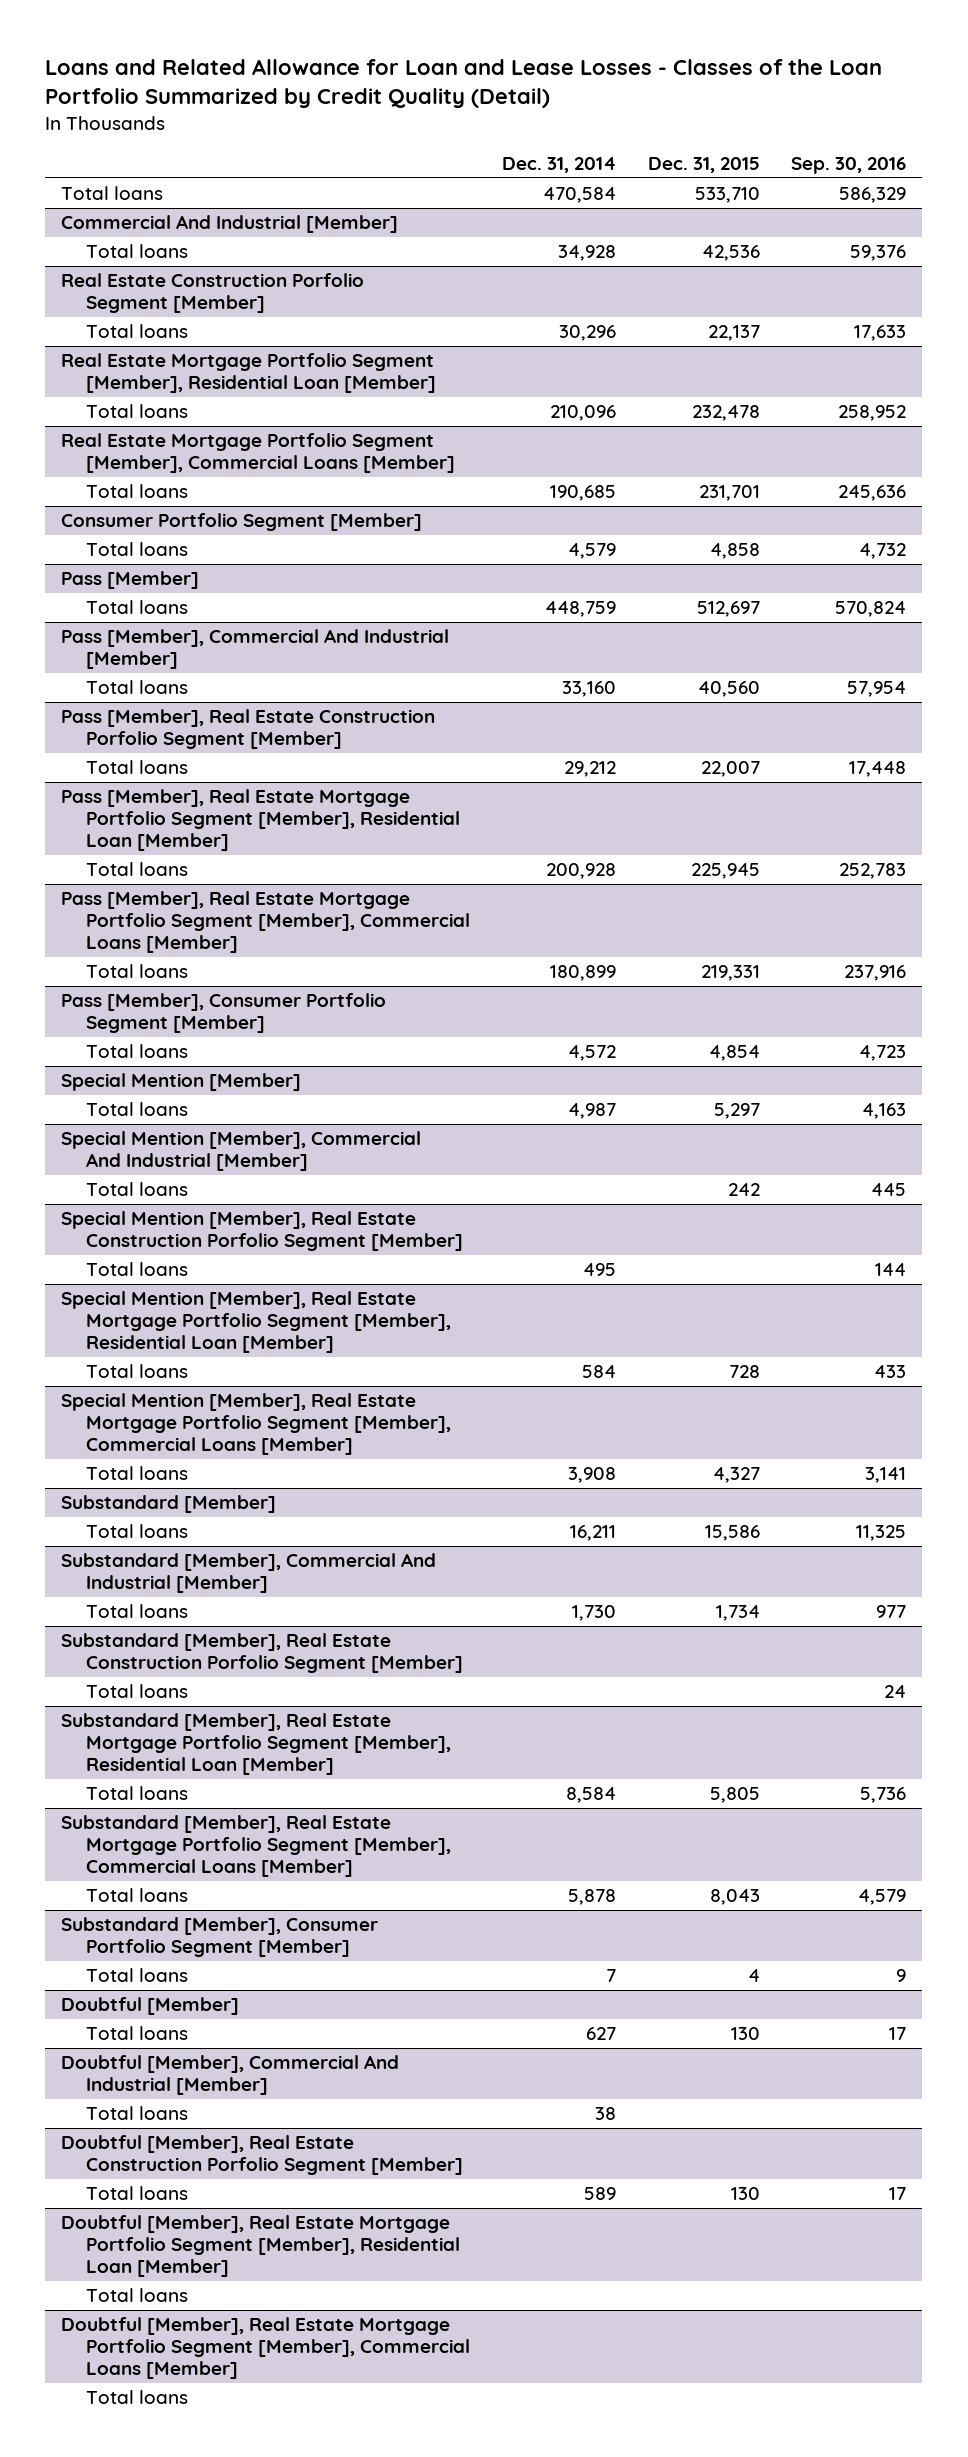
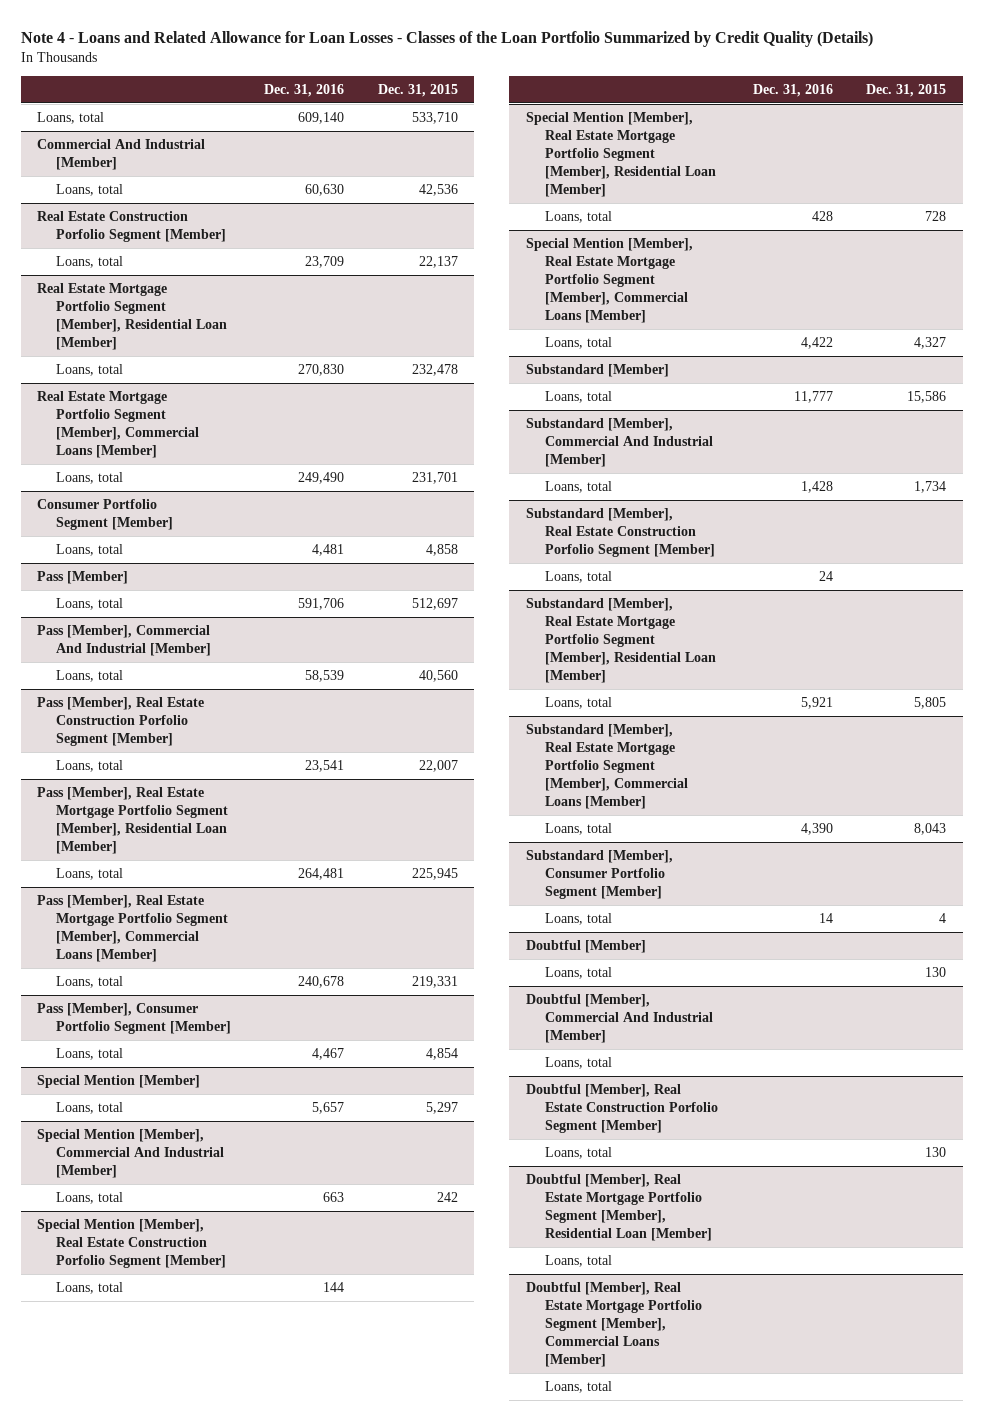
- Loans and Related Allowance for Loan and Lease Losses - Classes of the Loan Portfolio Summarized by Credit Quality (Detail)
+ Note 4 - Loans and Related Allowance for Loan Losses - Classes of the Loan Portfolio Summarized by Credit Quality (Details)
- | Dec. 31, 2014 | Dec. 31, 2015 | Sep. 30, 2016
+ | Dec. 31, 2016 | Dec. 31, 2015
- Total loans | 470,584 | 533,710 | 586,329
+ Loans, total | 609,140 | 533,710
@ Commercial And Industrial [Member]
- Total loans | 34,928 | 42,536 | 59,376
+ Loans, total | 60,630 | 42,536
@ Real Estate Construction Porfolio Segment [Member]
- Total loans | 30,296 | 22,137 | 17,633
+ Loans, total | 23,709 | 22,137
@ Real Estate Mortgage Portfolio Segment [Member], Residential Loan [Member]
- Total loans | 210,096 | 232,478 | 258,952
+ Loans, total | 270,830 | 232,478
@ Real Estate Mortgage Portfolio Segment [Member], Commercial Loans [Member]
- Total loans | 190,685 | 231,701 | 245,636
+ Loans, total | 249,490 | 231,701
@ Consumer Portfolio Segment [Member]
- Total loans | 4,579 | 4,858 | 4,732
+ Loans, total | 4,481 | 4,858
@ Pass [Member]
- Total loans | 448,759 | 512,697 | 570,824
+ Loans, total | 591,706 | 512,697
@ Pass [Member], Commercial And Industrial [Member]
- Total loans | 33,160 | 40,560 | 57,954
+ Loans, total | 58,539 | 40,560
@ Pass [Member], Real Estate Construction Porfolio Segment [Member]
- Total loans | 29,212 | 22,007 | 17,448
+ Loans, total | 23,541 | 22,007
@ Pass [Member], Real Estate Mortgage Portfolio Segment [Member], Residential Loan [Member]
- Total loans | 200,928 | 225,945 | 252,783
+ Loans, total | 264,481 | 225,945
@ Pass [Member], Real Estate Mortgage Portfolio Segment [Member], Commercial Loans [Member]
- Total loans | 180,899 | 219,331 | 237,916
+ Loans, total | 240,678 | 219,331
@ Pass [Member], Consumer Portfolio Segment [Member]
- Total loans | 4,572 | 4,854 | 4,723
+ Loans, total | 4,467 | 4,854
@ Special Mention [Member]
- Total loans | 4,987 | 5,297 | 4,163
+ Loans, total | 5,657 | 5,297
@ Special Mention [Member], Commercial And Industrial [Member]
- Total loans | | 242 | 445
+ Loans, total | 663 | 242
@ Special Mention [Member], Real Estate Construction Porfolio Segment [Member]
- Total loans | 495 | | 144
+ Loans, total | 144 |
@ Special Mention [Member], Real Estate Mortgage Portfolio Segment [Member], Residential Loan [Member]
- Total loans | 584 | 728 | 433
+ Loans, total | 428 | 728
@ Special Mention [Member], Real Estate Mortgage Portfolio Segment [Member], Commercial Loans [Member]
- Total loans | 3,908 | 4,327 | 3,141
+ Loans, total | 4,422 | 4,327
@ Substandard [Member]
- Total loans | 16,211 | 15,586 | 11,325
+ Loans, total | 11,777 | 15,586
@ Substandard [Member], Commercial And Industrial [Member]
- Total loans | 1,730 | 1,734 | 977
+ Loans, total | 1,428 | 1,734
@ Substandard [Member], Real Estate Construction Porfolio Segment [Member]
- Total loans | | | 24
+ Loans, total | 24 |
@ Substandard [Member], Real Estate Mortgage Portfolio Segment [Member], Residential Loan [Member]
- Total loans | 8,584 | 5,805 | 5,736
+ Loans, total | 5,921 | 5,805
@ Substandard [Member], Real Estate Mortgage Portfolio Segment [Member], Commercial Loans [Member]
- Total loans | 5,878 | 8,043 | 4,579
+ Loans, total | 4,390 | 8,043
@ Substandard [Member], Consumer Portfolio Segment [Member]
- Total loans | 7 | 4 | 9
+ Loans, total | 14 | 4
@ Doubtful [Member]
- Total loans | 627 | 130 | 17
+ Loans, total | | 130
@ Doubtful [Member], Commercial And Industrial [Member]
- Total loans | 38 | |
+ Loans, total
@ Doubtful [Member], Real Estate Construction Porfolio Segment [Member]
- Total loans | 589 | 130 | 17
+ Loans, total | | 130
@ Doubtful [Member], Real Estate Mortgage Portfolio Segment [Member], Residential Loan [Member]
- Total loans
+ Loans, total
@ Doubtful [Member], Real Estate Mortgage Portfolio Segment [Member], Commercial Loans [Member]
- Total loans
+ Loans, total

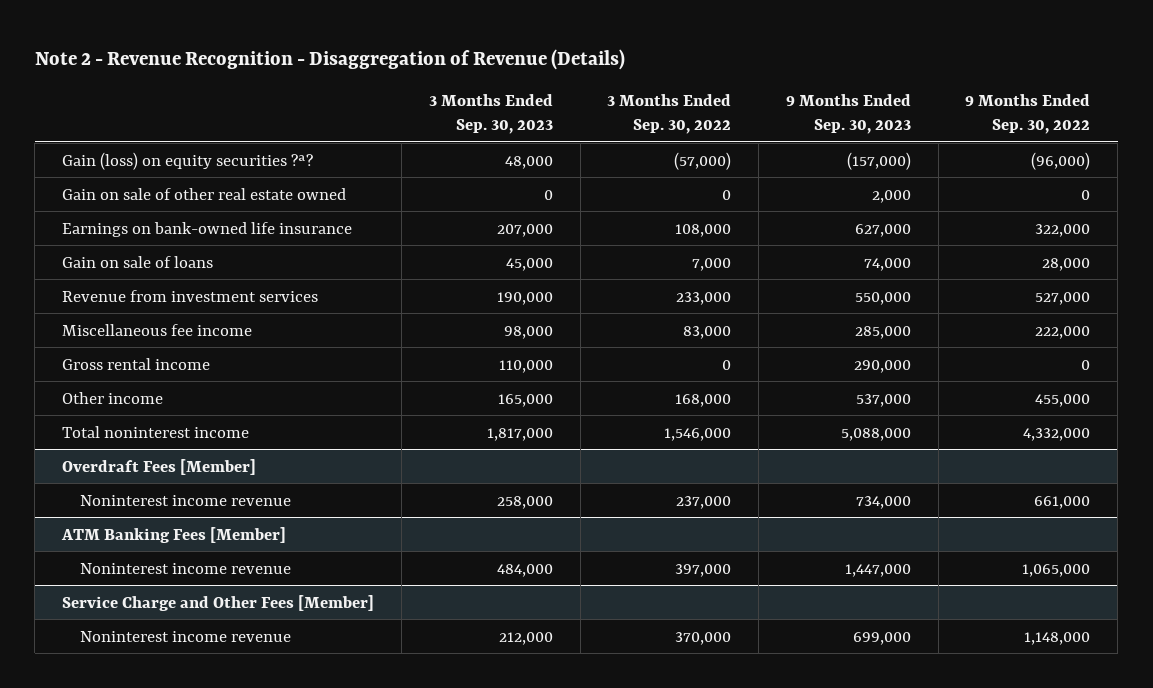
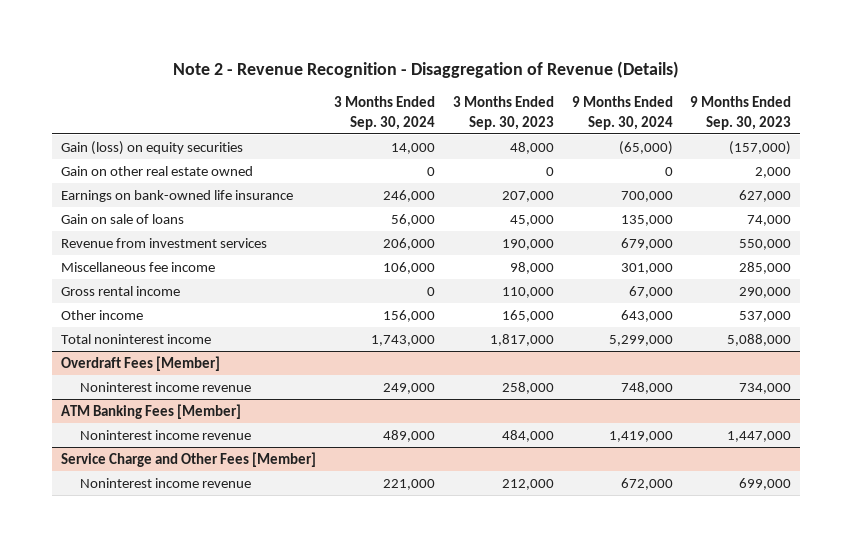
- | 3 Months Ended Sep. 30, 2023 | 3 Months Ended Sep. 30, 2022 | 9 Months Ended Sep. 30, 2023 | 9 Months Ended Sep. 30, 2022
+ | 3 Months Ended Sep. 30, 2024 | 3 Months Ended Sep. 30, 2023 | 9 Months Ended Sep. 30, 2024 | 9 Months Ended Sep. 30, 2023
- Gain (loss) on equity securities ?ª? | 48,000 | (57,000) | (157,000) | (96,000)
- Gain on sale of other real estate owned | 0 | 0 | 2,000 | 0
+ Gain (loss) on equity securities | 14,000 | 48,000 | (65,000) | (157,000)
+ Gain on other real estate owned | 0 | 0 | 0 | 2,000

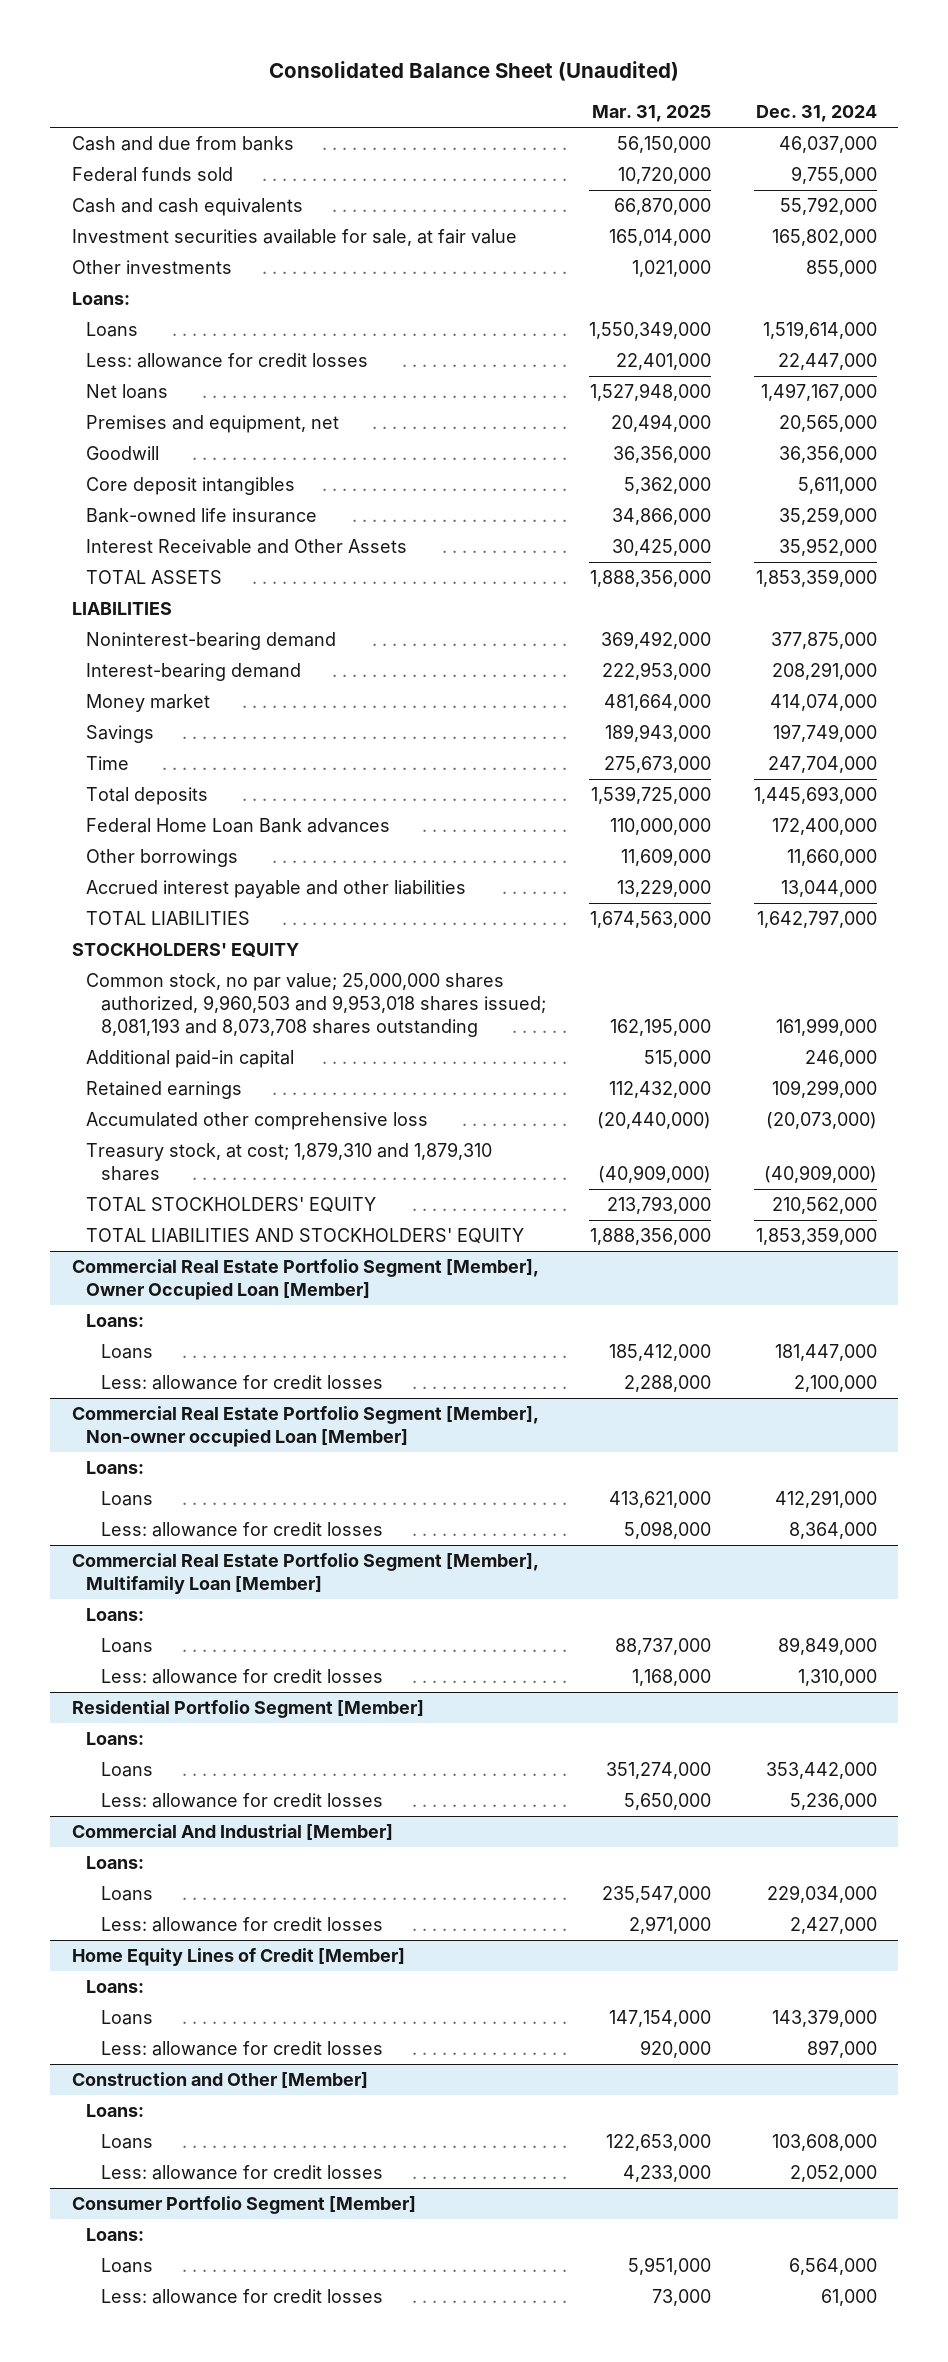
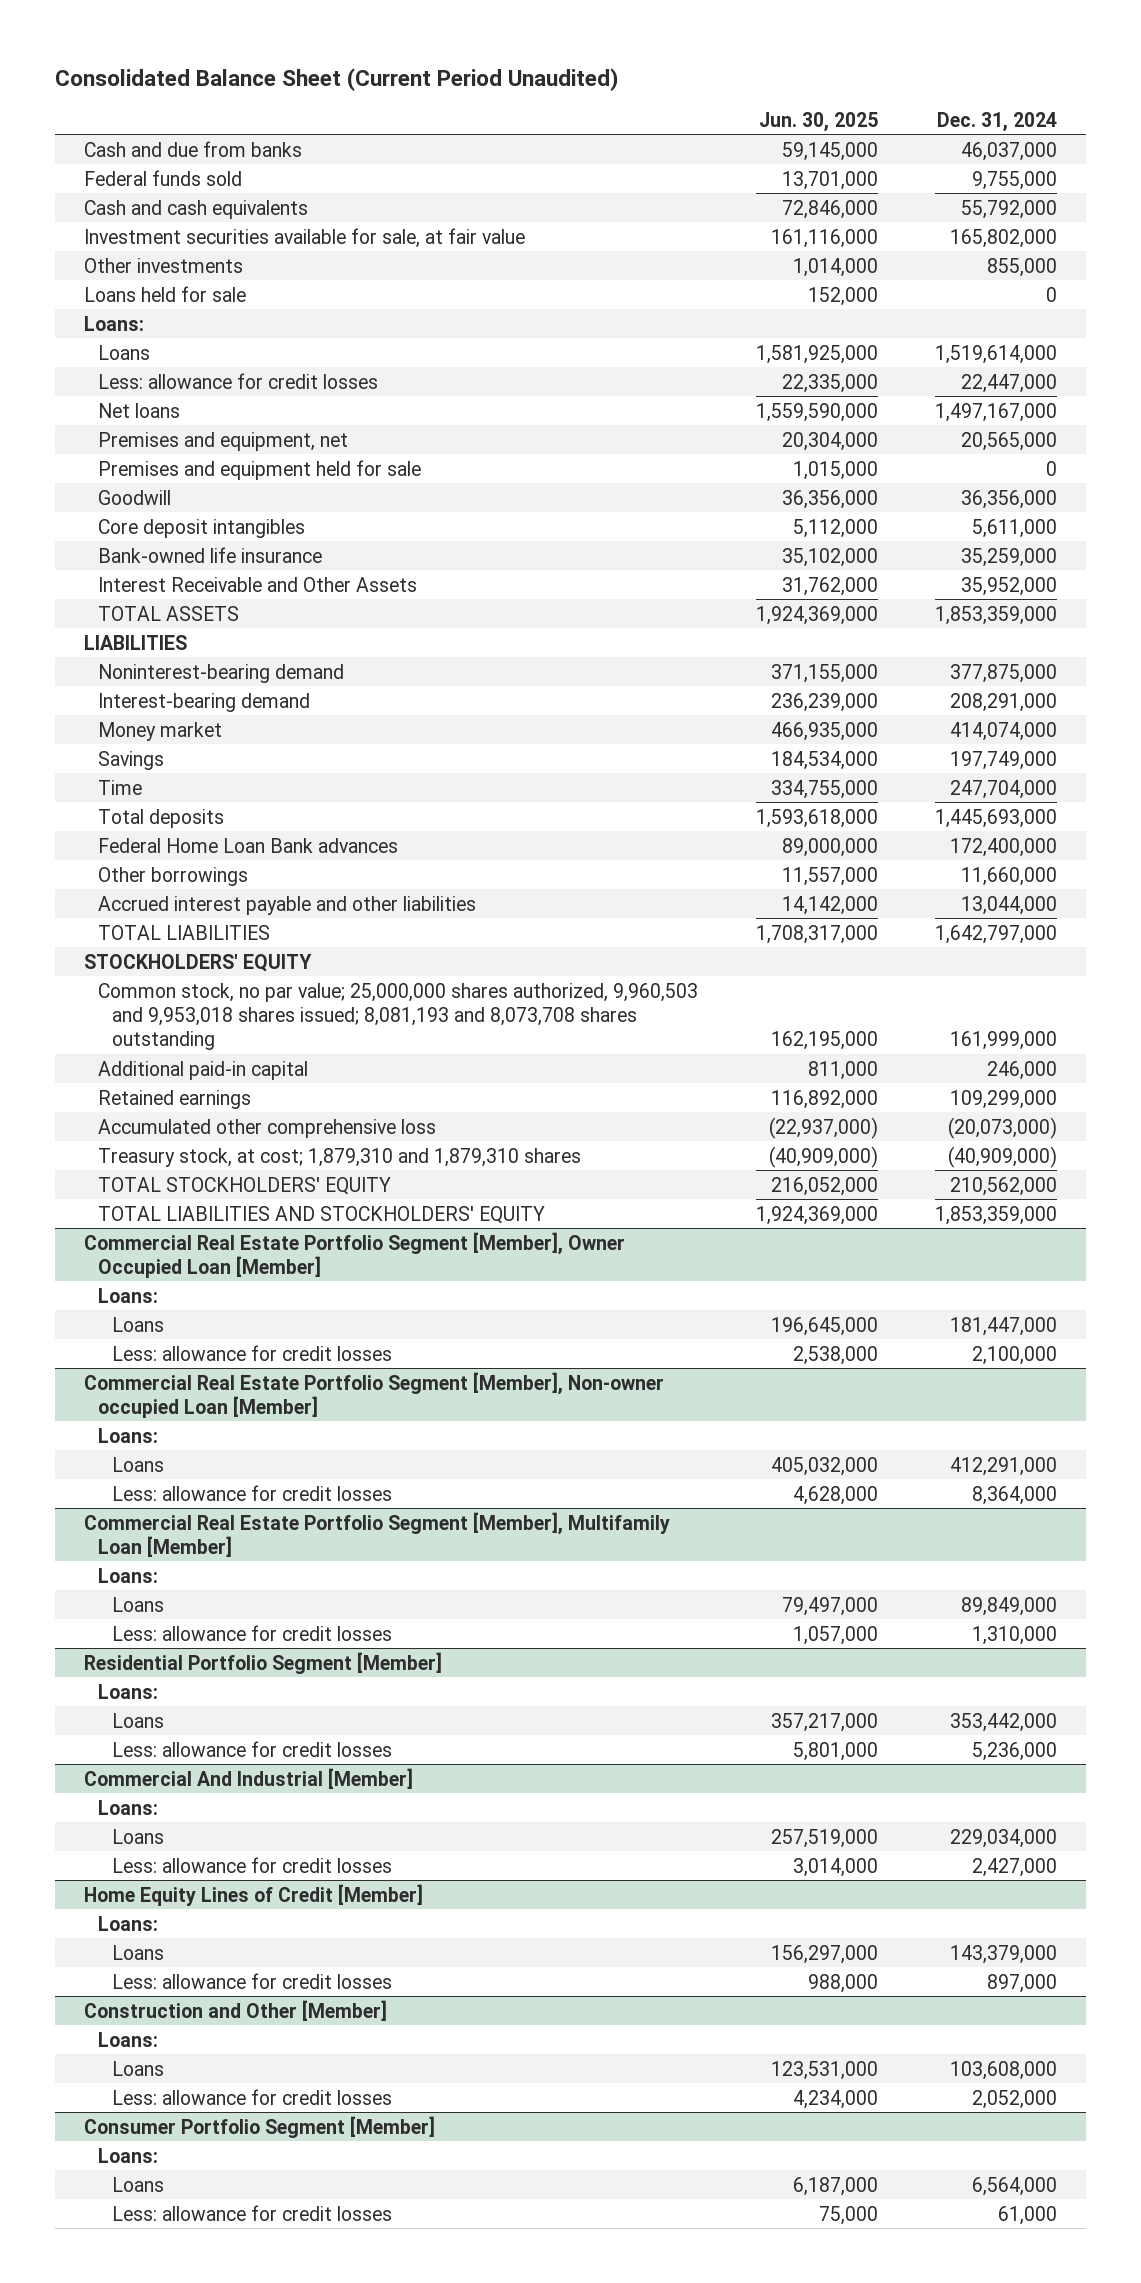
- Consolidated Balance Sheet (Unaudited)
+ Consolidated Balance Sheet (Current Period Unaudited)
- | Mar. 31, 2025 | Dec. 31, 2024
+ | Jun. 30, 2025 | Dec. 31, 2024
+ Loans held for sale | 152,000 | 0
+ Premises and equipment held for sale | 1,015,000 | 0

